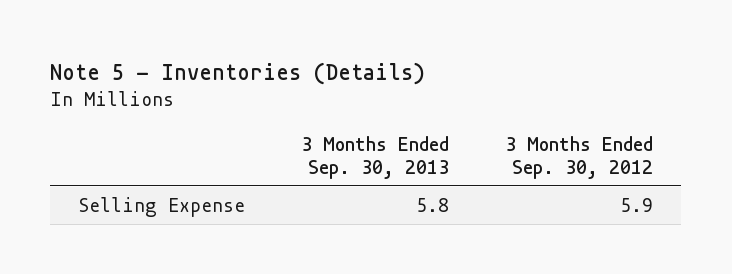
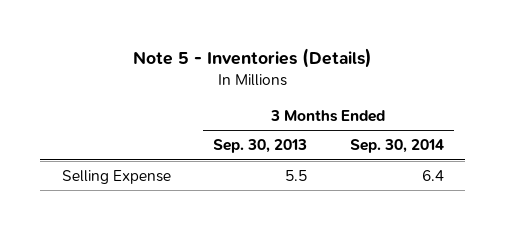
- | 3 Months Ended Sep. 30, 2013 | 3 Months Ended Sep. 30, 2012
+ | 3 Months Ended Sep. 30, 2013 | 3 Months Ended Sep. 30, 2014
- Selling Expense | 5.8 | 5.9
+ Selling Expense | 5.5 | 6.4

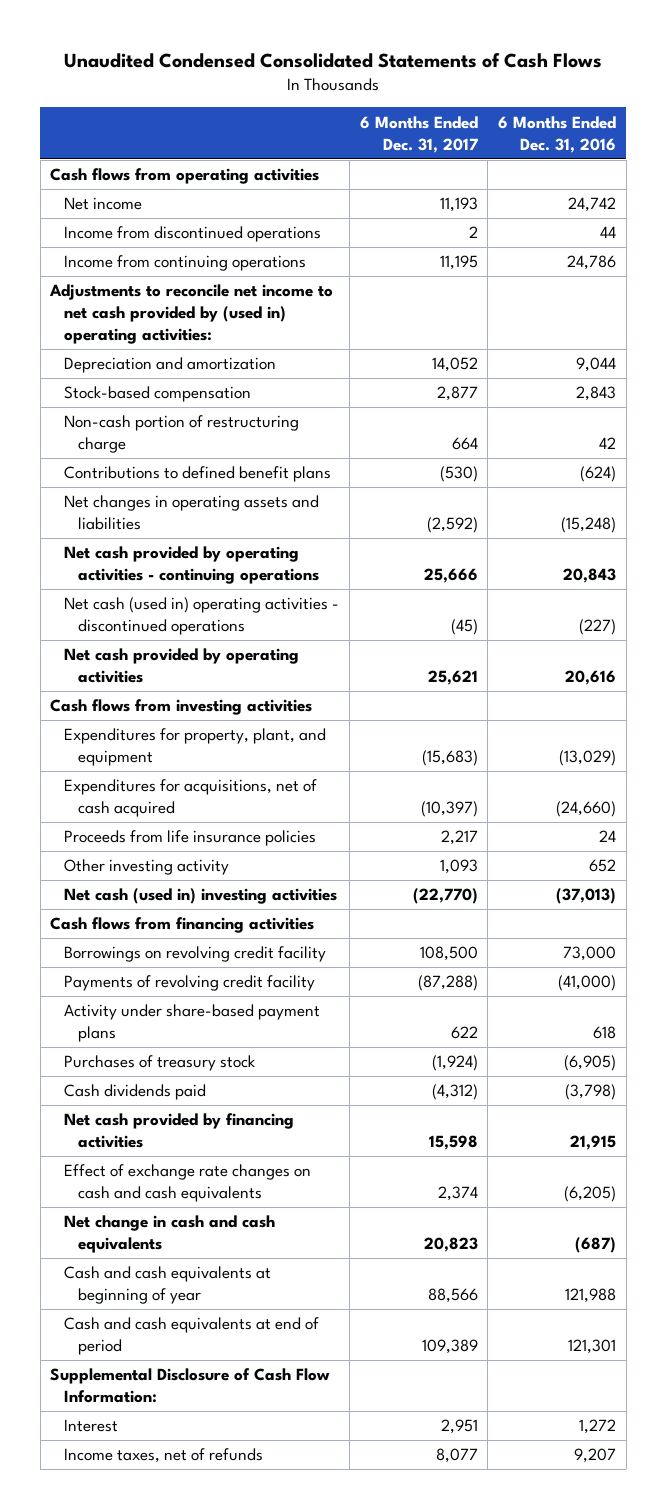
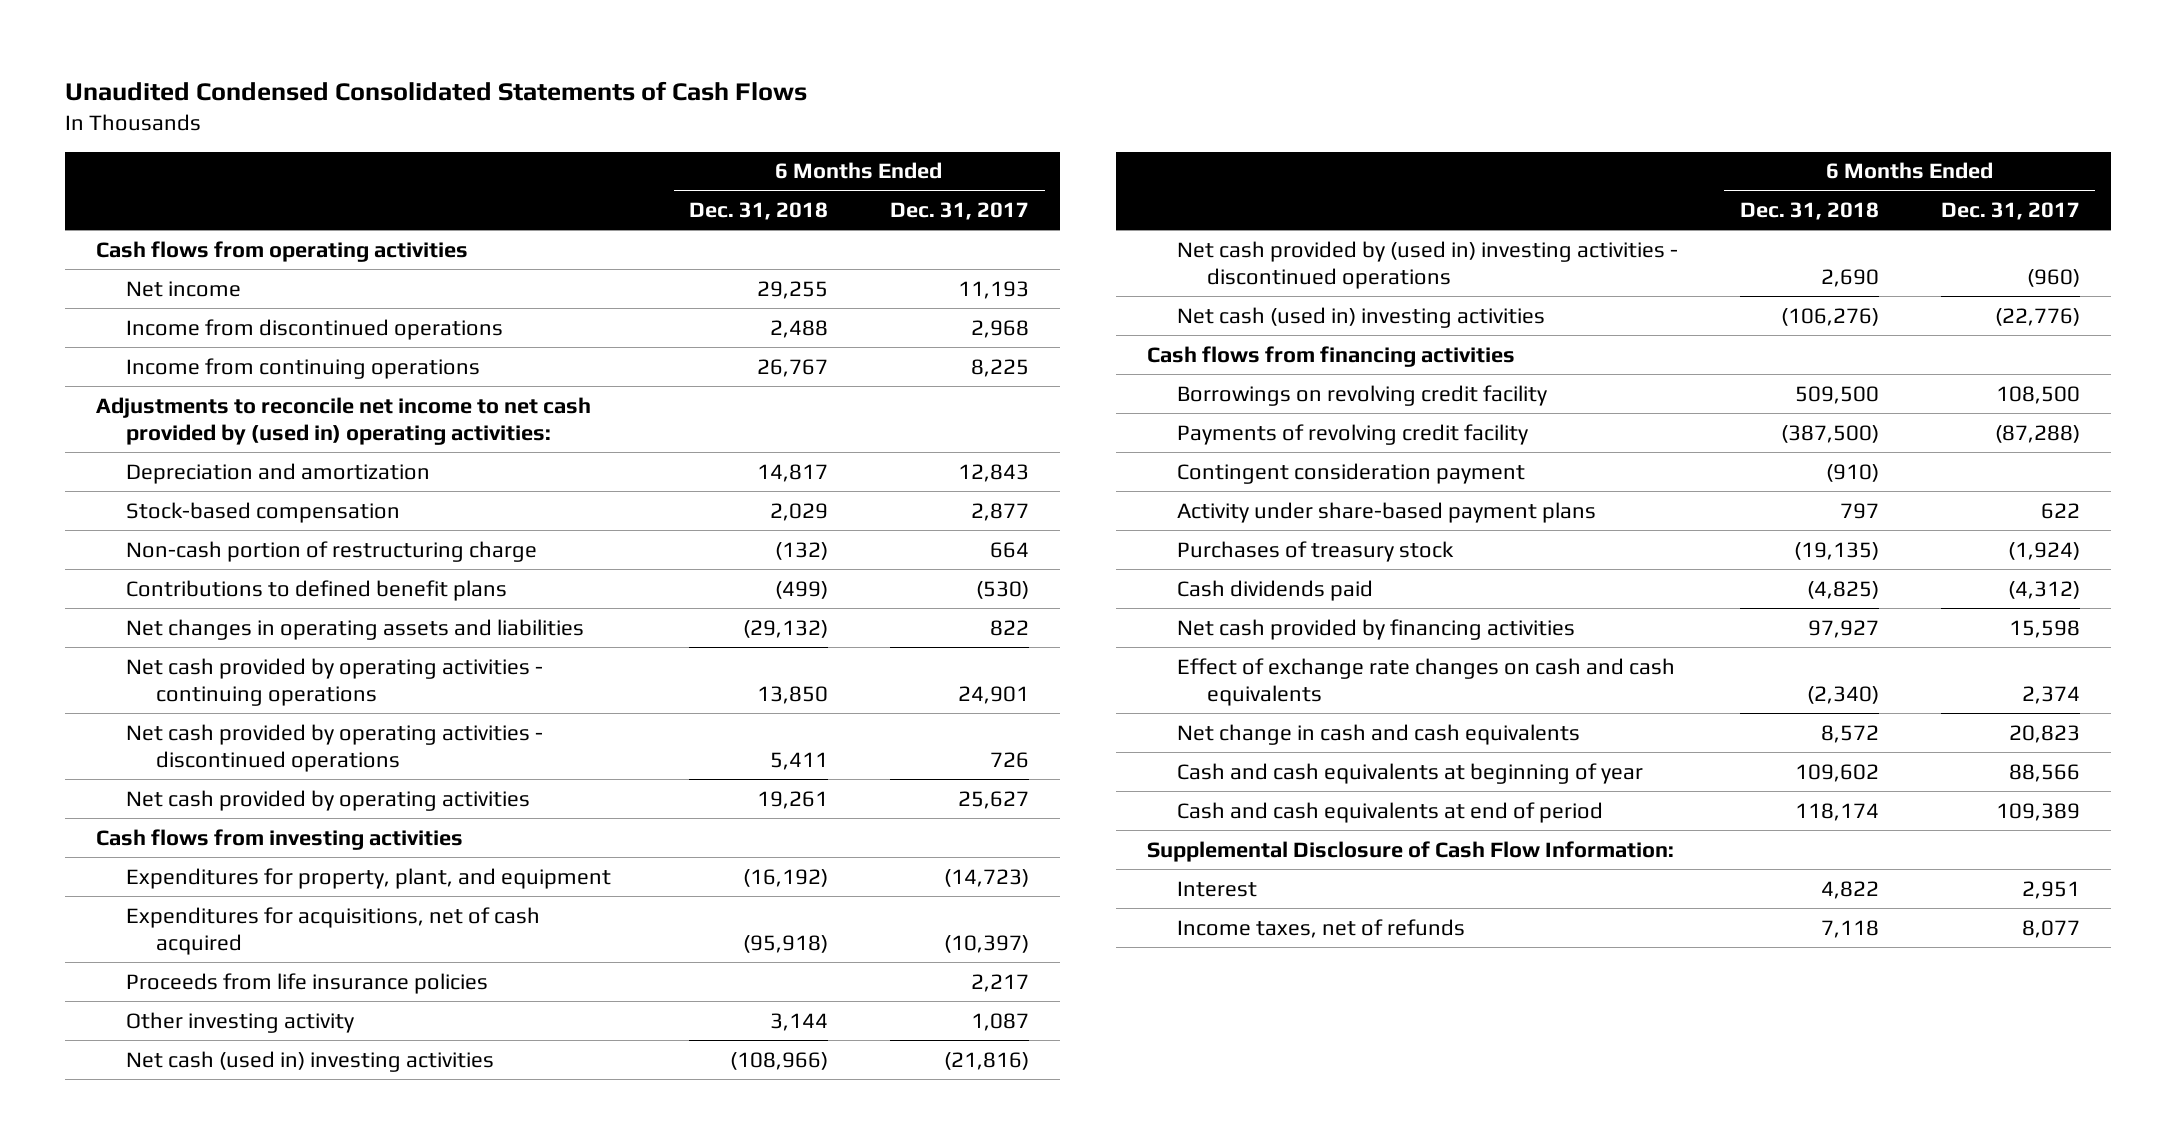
- | 6 Months Ended Dec. 31, 2017 | 6 Months Ended Dec. 31, 2016
+ | 6 Months Ended Dec. 31, 2018 | 6 Months Ended Dec. 31, 2017
- Income from discontinued operations | 2 | 44
- Income from continuing operations | 11,195 | 24,786
+ Income from discontinued operations | 2,488 | 2,968
+ Income from continuing operations | 26,767 | 8,225
- Depreciation and amortization | 14,052 | 9,044
+ Depreciation and amortization | 14,817 | 12,843
- Net changes in operating assets and liabilities | (2,592) | (15,248)
- Net cash provided by operating activities - continuing operations | 25,666 | 20,843
- Net cash (used in) operating activities - discontinued operations | (45) | (227)
- Net cash provided by operating activities | 25,621 | 20,616
+ Net changes in operating assets and liabilities | (29,132) | 822
+ Net cash provided by operating activities - continuing operations | 13,850 | 24,901
+ Net cash provided by operating activities - discontinued operations | 5,411 | 726
+ Net cash provided by operating activities | 19,261 | 25,627
- Expenditures for property, plant, and equipment | (15,683) | (13,029)
+ Expenditures for property, plant, and equipment | (16,192) | (14,723)
- Other investing activity | 1,093 | 652
- Net cash (used in) investing activities | (22,770) | (37,013)
+ Other investing activity | 3,144 | 1,087
+ Net cash (used in) investing activities | (108,966) | (21,816)
+ Net cash provided by (used in) investing activities - discontinued operations | 2,690 | (960)
+ Net cash (used in) investing activities | (106,276) | (22,776)
+ Contingent consideration payment | (910) |

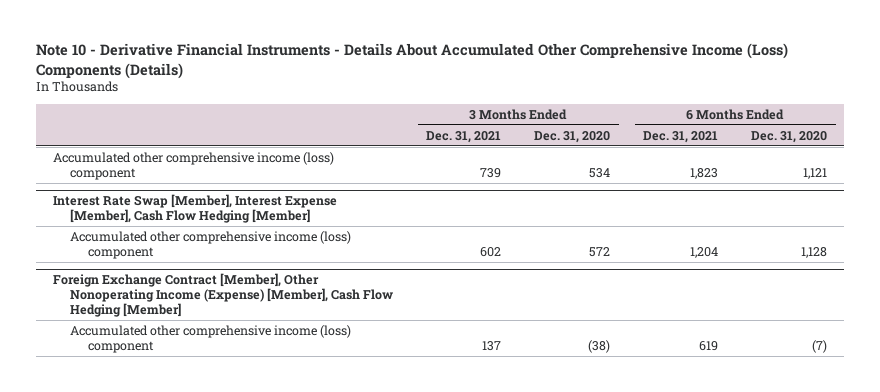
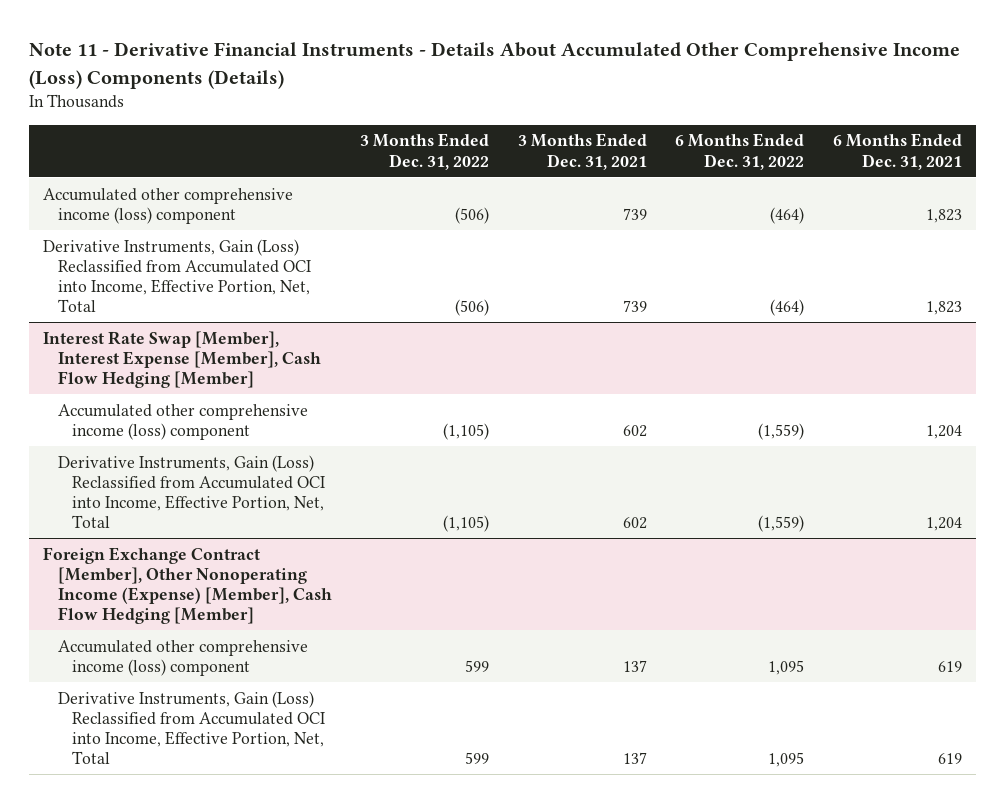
- Note 10 - Derivative Financial Instruments - Details About Accumulated Other Comprehensive Income (Loss) Components (Details)
+ Note 11 - Derivative Financial Instruments - Details About Accumulated Other Comprehensive Income (Loss) Components (Details)
- | 3 Months Ended Dec. 31, 2021 | 3 Months Ended Dec. 31, 2020 | 6 Months Ended Dec. 31, 2021 | 6 Months Ended Dec. 31, 2020
+ | 3 Months Ended Dec. 31, 2022 | 3 Months Ended Dec. 31, 2021 | 6 Months Ended Dec. 31, 2022 | 6 Months Ended Dec. 31, 2021
+ Derivative Instruments, Gain (Loss) Reclassified from Accumulated OCI into Income, Effective Portion, Net, Total | (506) | 739 | (464) | 1,823
@ Interest Rate Swap [Member], Interest Expense [Member], Cash Flow Hedging [Member]
+ Derivative Instruments, Gain (Loss) Reclassified from Accumulated OCI into Income, Effective Portion, Net, Total | (1,105) | 602 | (1,559) | 1,204
@ Foreign Exchange Contract [Member], Other Nonoperating Income (Expense) [Member], Cash Flow Hedging [Member]
+ Derivative Instruments, Gain (Loss) Reclassified from Accumulated OCI into Income, Effective Portion, Net, Total | 599 | 137 | 1,095 | 619

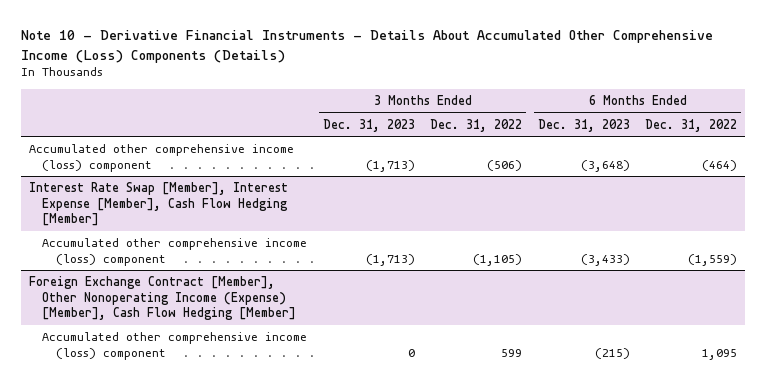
- Note 11 - Derivative Financial Instruments - Details About Accumulated Other Comprehensive Income (Loss) Components (Details)
+ Note 10 - Derivative Financial Instruments - Details About Accumulated Other Comprehensive Income (Loss) Components (Details)
- | 3 Months Ended Dec. 31, 2022 | 3 Months Ended Dec. 31, 2021 | 6 Months Ended Dec. 31, 2022 | 6 Months Ended Dec. 31, 2021
+ | 3 Months Ended Dec. 31, 2023 | 3 Months Ended Dec. 31, 2022 | 6 Months Ended Dec. 31, 2023 | 6 Months Ended Dec. 31, 2022
- Derivative Instruments, Gain (Loss) Reclassified from Accumulated OCI into Income, Effective Portion, Net, Total | (506) | 739 | (464) | 1,823
@ Interest Rate Swap [Member], Interest Expense [Member], Cash Flow Hedging [Member]
- Derivative Instruments, Gain (Loss) Reclassified from Accumulated OCI into Income, Effective Portion, Net, Total | (1,105) | 602 | (1,559) | 1,204
@ Foreign Exchange Contract [Member], Other Nonoperating Income (Expense) [Member], Cash Flow Hedging [Member]
- Derivative Instruments, Gain (Loss) Reclassified from Accumulated OCI into Income, Effective Portion, Net, Total | 599 | 137 | 1,095 | 619

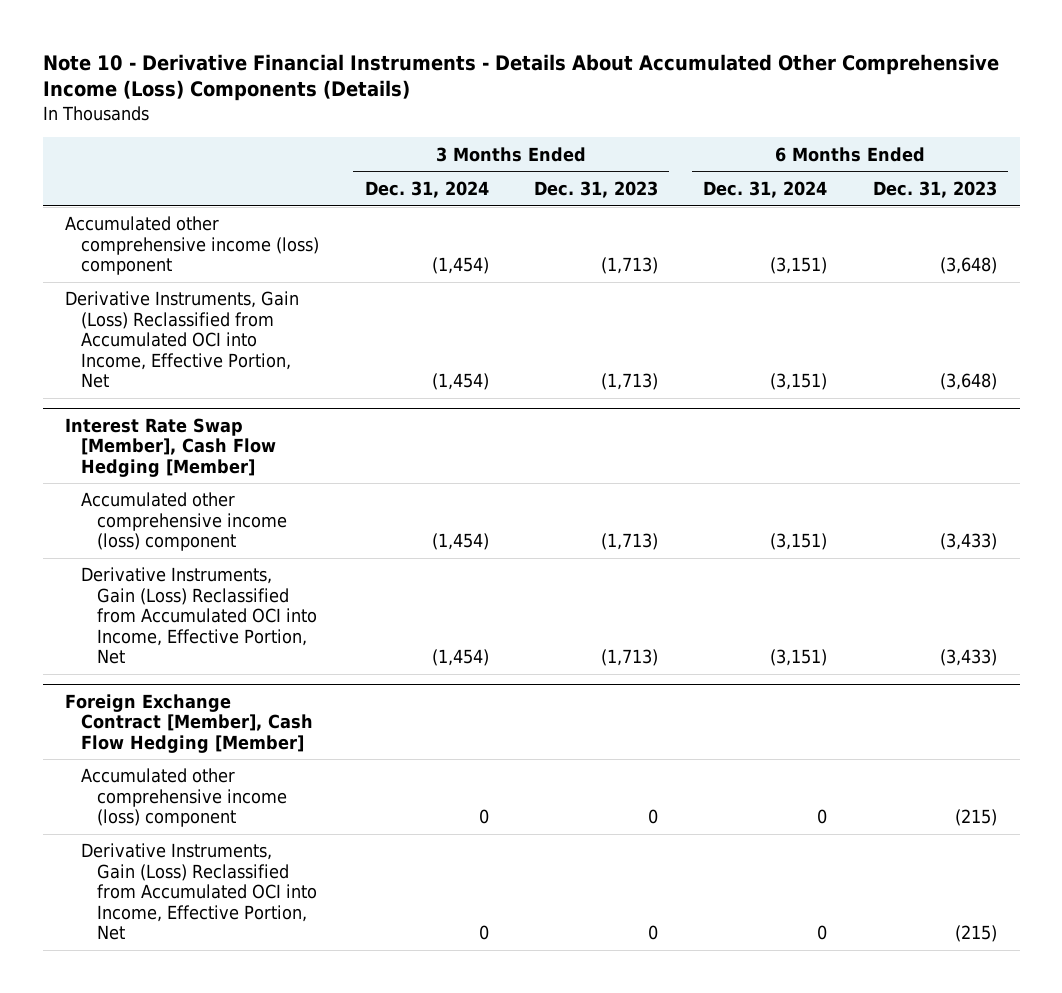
- | 3 Months Ended Dec. 31, 2023 | 3 Months Ended Dec. 31, 2022 | 6 Months Ended Dec. 31, 2023 | 6 Months Ended Dec. 31, 2022
+ | 3 Months Ended Dec. 31, 2024 | 3 Months Ended Dec. 31, 2023 | 6 Months Ended Dec. 31, 2024 | 6 Months Ended Dec. 31, 2023
- Interest Rate Swap [Member], Interest Expense [Member], Cash Flow Hedging [Member]
+ Derivative Instruments, Gain (Loss) Reclassified from Accumulated OCI into Income, Effective Portion, Net | (1,454) | (1,713) | (3,151) | (3,648)
+ Interest Rate Swap [Member], Cash Flow Hedging [Member]
- Foreign Exchange Contract [Member], Other Nonoperating Income (Expense) [Member], Cash Flow Hedging [Member]
+ Derivative Instruments, Gain (Loss) Reclassified from Accumulated OCI into Income, Effective Portion, Net | (1,454) | (1,713) | (3,151) | (3,433)
+ Foreign Exchange Contract [Member], Cash Flow Hedging [Member]
+ Derivative Instruments, Gain (Loss) Reclassified from Accumulated OCI into Income, Effective Portion, Net | 0 | 0 | 0 | (215)

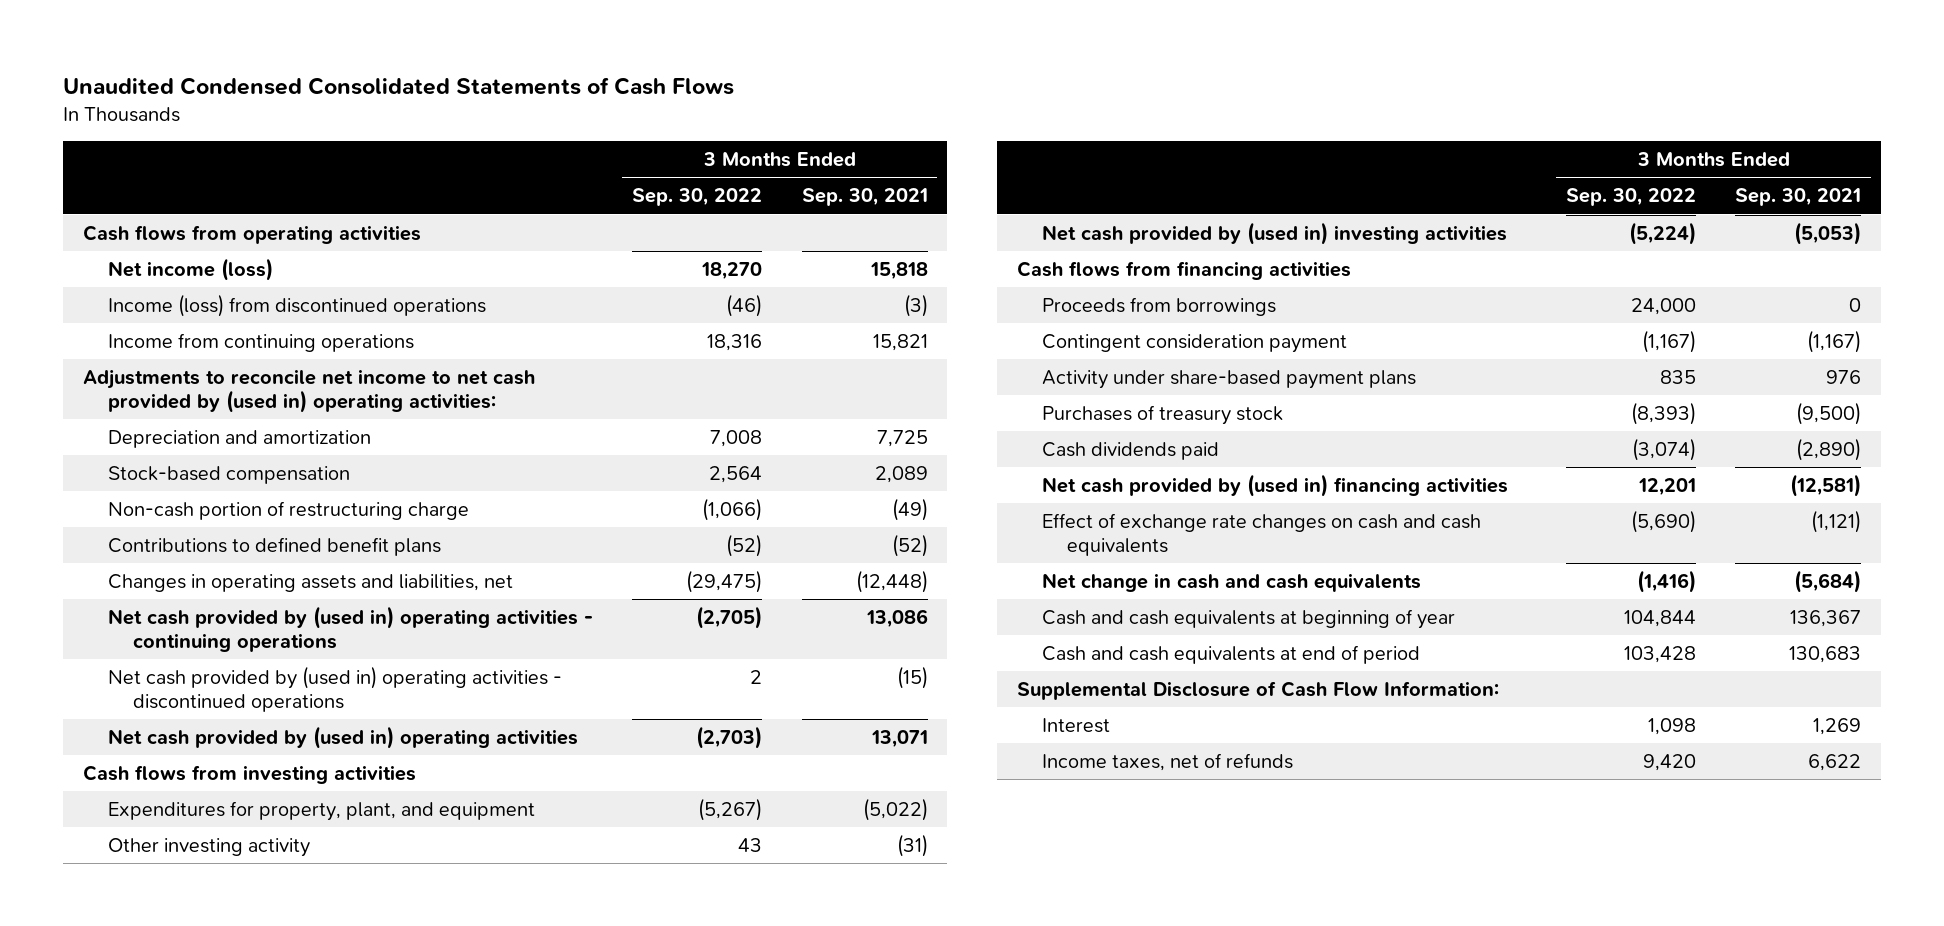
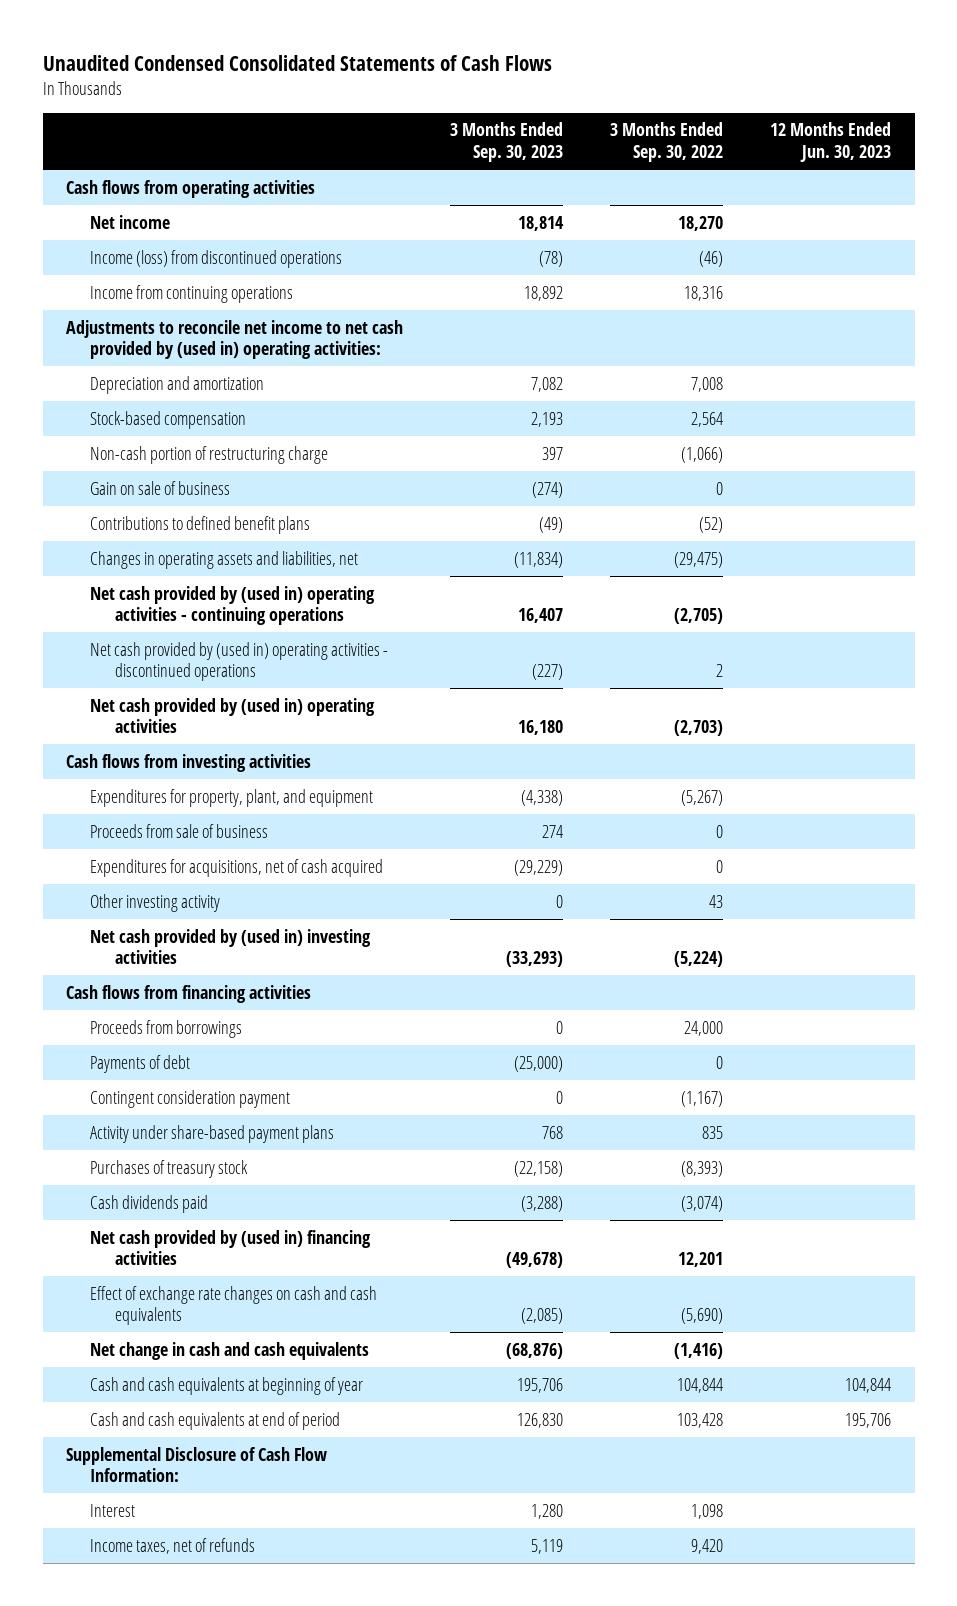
- | 3 Months Ended Sep. 30, 2022 | 3 Months Ended Sep. 30, 2021
+ | 3 Months Ended Sep. 30, 2023 | 3 Months Ended Sep. 30, 2022 | 12 Months Ended Jun. 30, 2023
- Net income (loss) | 18,270 | 15,818
+ Net income | 18,814 | 18,270 |
+ Gain on sale of business | (274) | 0 |
+ Proceeds from sale of business | 274 | 0 |
+ Expenditures for acquisitions, net of cash acquired | (29,229) | 0 |
+ Payments of debt | (25,000) | 0 |

